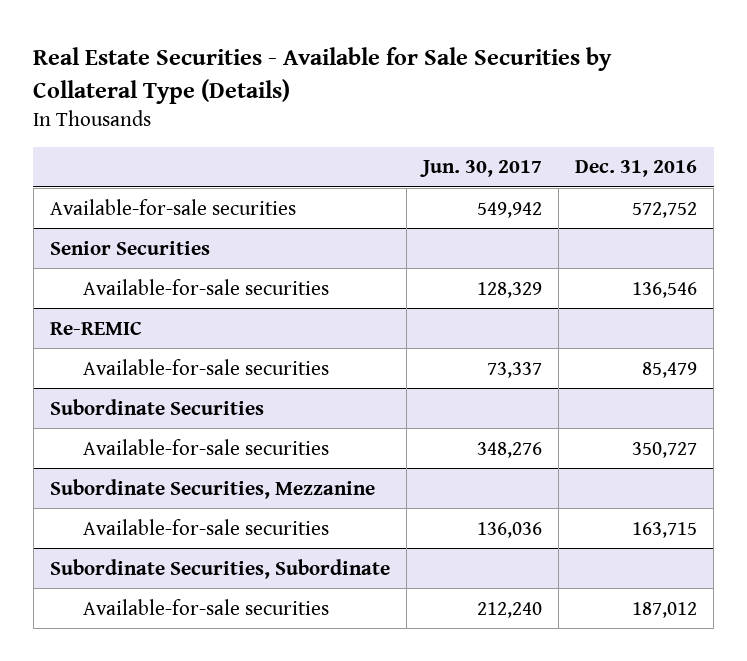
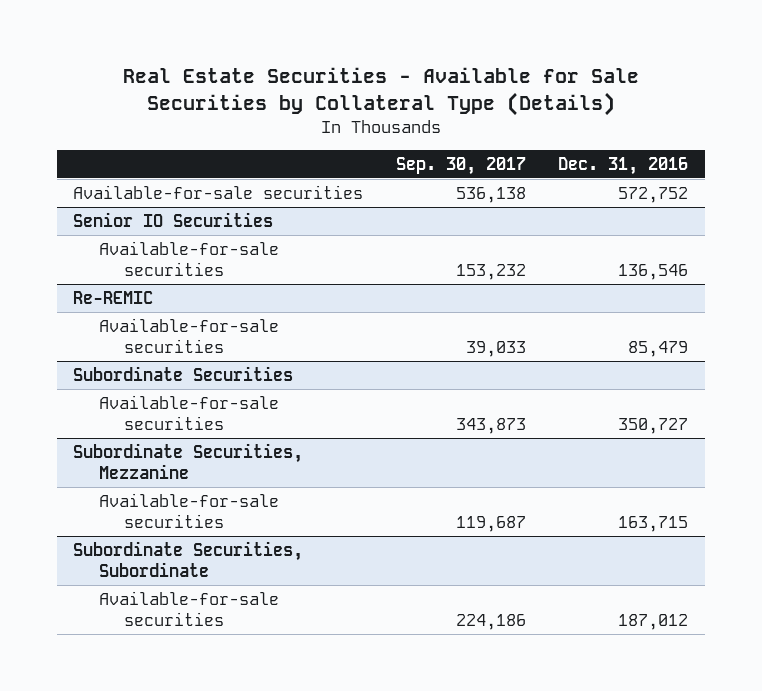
- | Jun. 30, 2017 | Dec. 31, 2016
+ | Sep. 30, 2017 | Dec. 31, 2016
- Senior Securities
+ Senior IO Securities

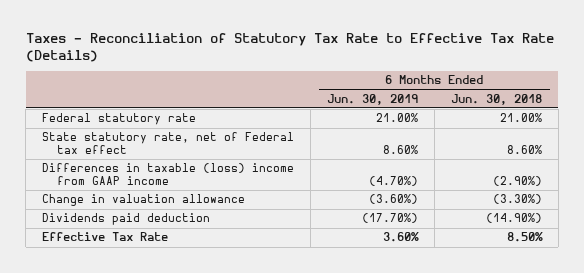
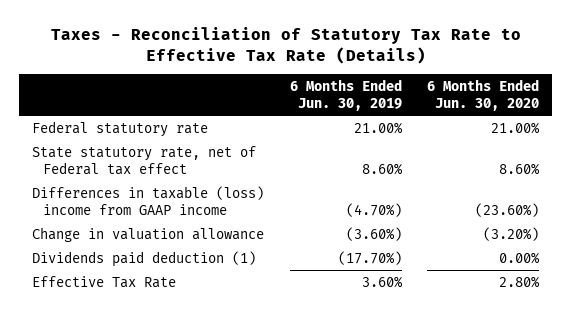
- | 6 Months Ended Jun. 30, 2019 | 6 Months Ended Jun. 30, 2018
+ | 6 Months Ended Jun. 30, 2019 | 6 Months Ended Jun. 30, 2020
- Dividends paid deduction | (17.70%) | (14.90%)
+ Dividends paid deduction (1) | (17.70%) | 0.00%

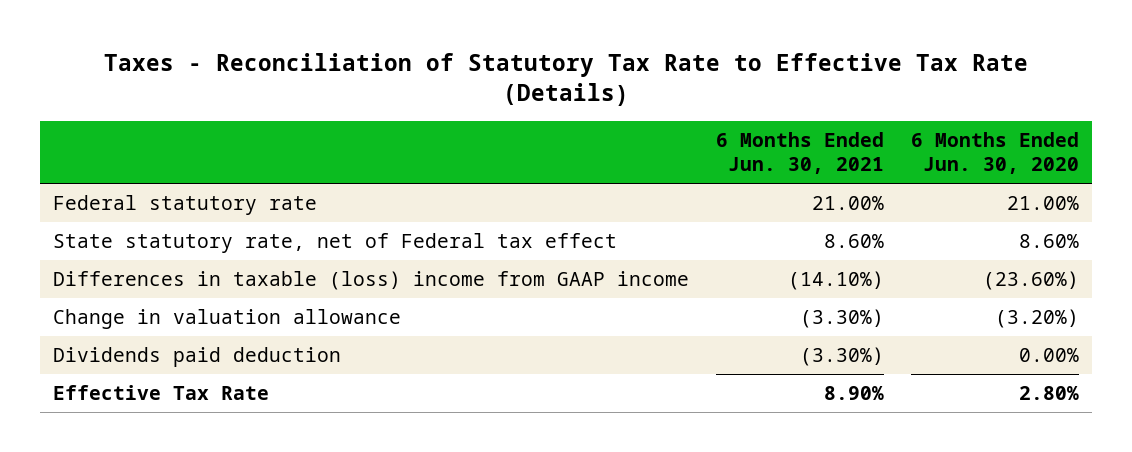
- | 6 Months Ended Jun. 30, 2019 | 6 Months Ended Jun. 30, 2020
+ | 6 Months Ended Jun. 30, 2021 | 6 Months Ended Jun. 30, 2020
- Dividends paid deduction (1) | (17.70%) | 0.00%
+ Dividends paid deduction | (3.30%) | 0.00%

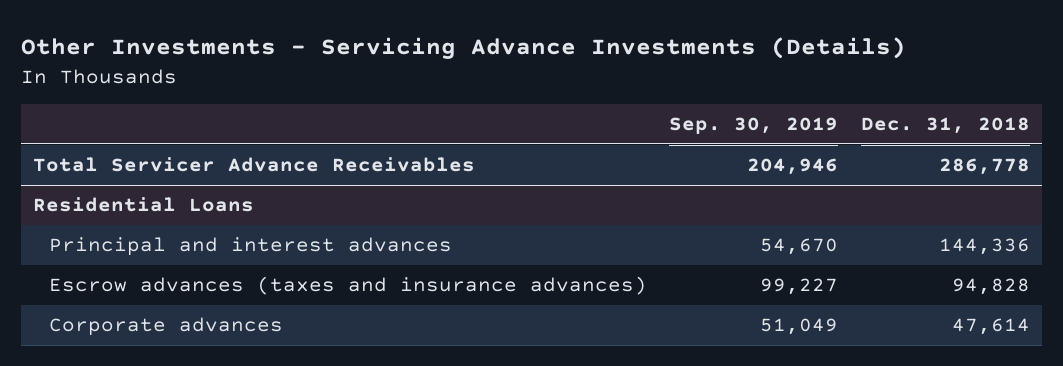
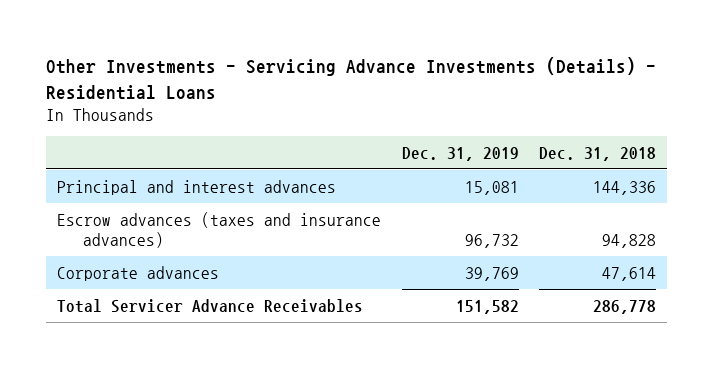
- Other Investments - Servicing Advance Investments (Details)
+ Other Investments - Servicing Advance Investments (Details) - Residential Loans
- | Sep. 30, 2019 | Dec. 31, 2018
+ | Dec. 31, 2019 | Dec. 31, 2018
- Residential Loans
moved down: Total Servicer Advance Receivables | 151,582 | 286,778

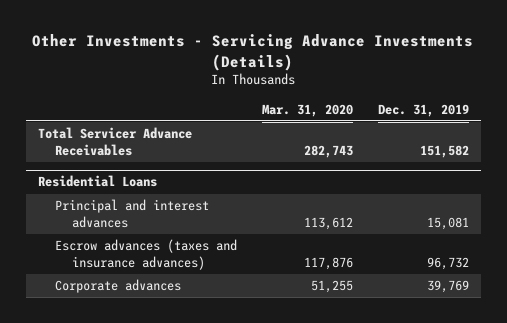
- Other Investments - Servicing Advance Investments (Details) - Residential Loans
+ Other Investments - Servicing Advance Investments (Details)
- | Dec. 31, 2019 | Dec. 31, 2018
+ | Mar. 31, 2020 | Dec. 31, 2019
moved up: Total Servicer Advance Receivables | 282,743 | 151,582
+ Residential Loans

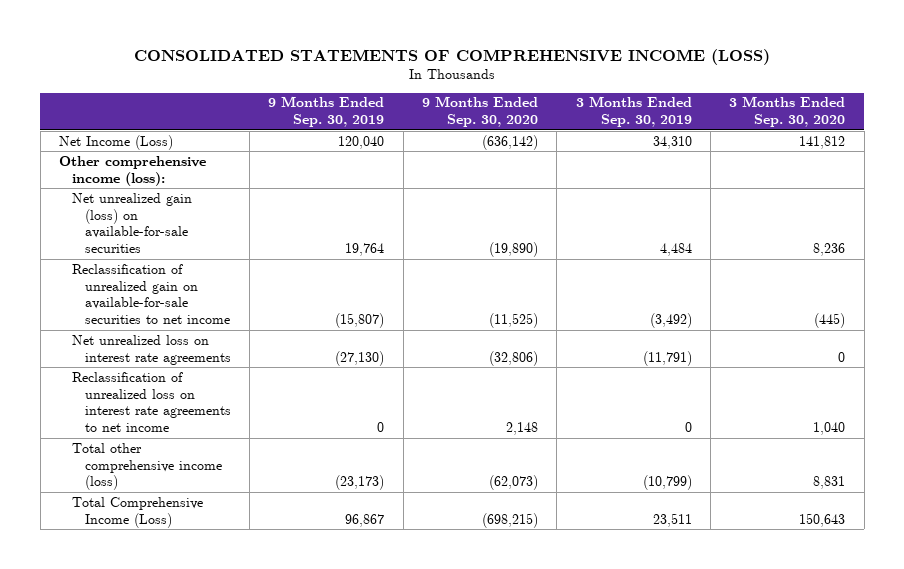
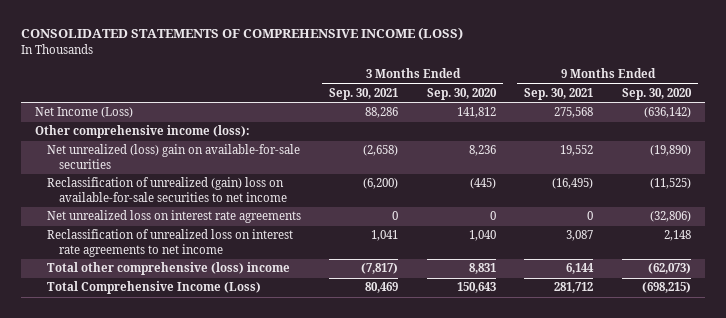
- | 9 Months Ended Sep. 30, 2019 | 9 Months Ended Sep. 30, 2020 | 3 Months Ended Sep. 30, 2019 | 3 Months Ended Sep. 30, 2020
+ | 3 Months Ended Sep. 30, 2021 | 3 Months Ended Sep. 30, 2020 | 9 Months Ended Sep. 30, 2021 | 9 Months Ended Sep. 30, 2020
- Net unrealized gain (loss) on available-for-sale securities | 19,764 | (19,890) | 4,484 | 8,236
- Reclassification of unrealized gain on available-for-sale securities to net income | (15,807) | (11,525) | (3,492) | (445)
+ Net unrealized (loss) gain on available-for-sale securities | (2,658) | 8,236 | 19,552 | (19,890)
+ Reclassification of unrealized (gain) loss on available-for-sale securities to net income | (6,200) | (445) | (16,495) | (11,525)
- Total other comprehensive income (loss) | (23,173) | (62,073) | (10,799) | 8,831
+ Total other comprehensive (loss) income | (7,817) | 8,831 | 6,144 | (62,073)

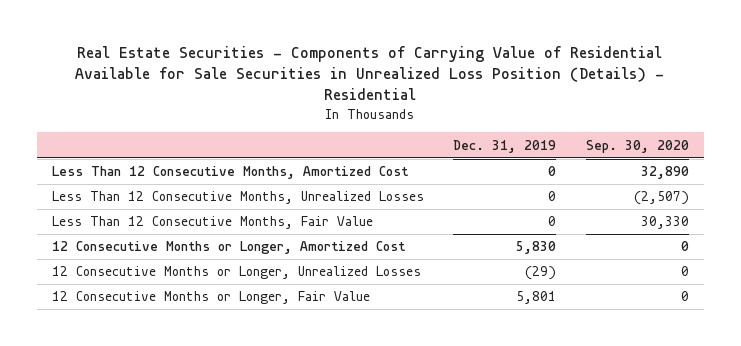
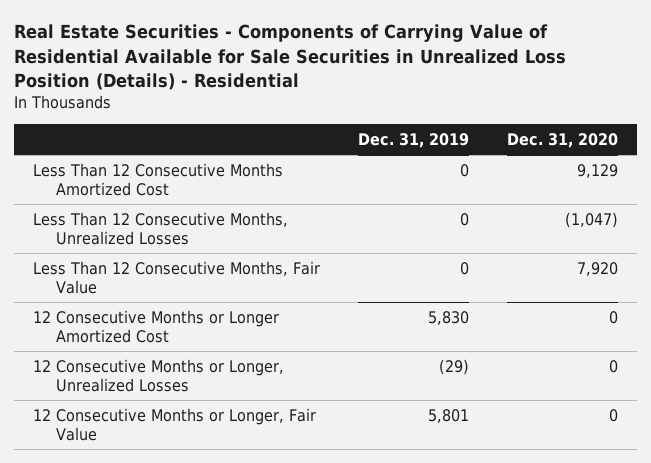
- | Dec. 31, 2019 | Sep. 30, 2020
+ | Dec. 31, 2019 | Dec. 31, 2020
- Less Than 12 Consecutive Months, Amortized Cost | 0 | 32,890
+ Less Than 12 Consecutive Months Amortized Cost | 0 | 9,129
- 12 Consecutive Months or Longer, Amortized Cost | 5,830 | 0
+ 12 Consecutive Months or Longer Amortized Cost | 5,830 | 0

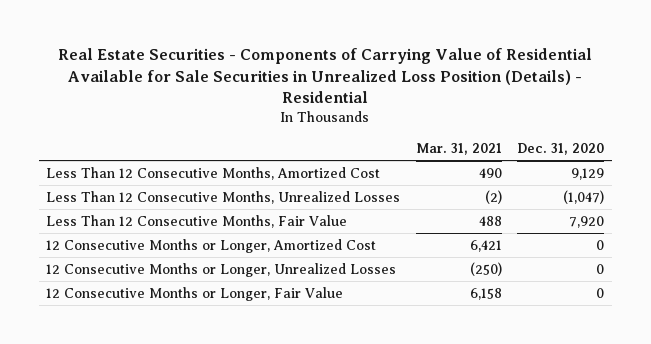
- | Dec. 31, 2019 | Dec. 31, 2020
+ | Mar. 31, 2021 | Dec. 31, 2020
- Less Than 12 Consecutive Months Amortized Cost | 0 | 9,129
+ Less Than 12 Consecutive Months, Amortized Cost | 490 | 9,129
- 12 Consecutive Months or Longer Amortized Cost | 5,830 | 0
+ 12 Consecutive Months or Longer, Amortized Cost | 6,421 | 0

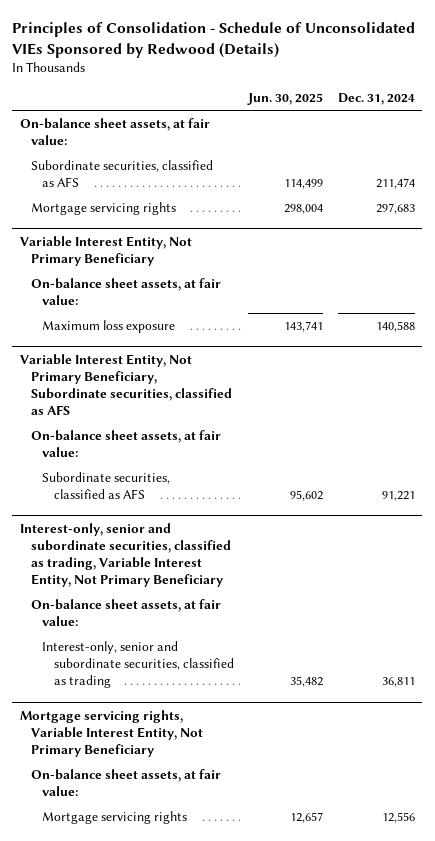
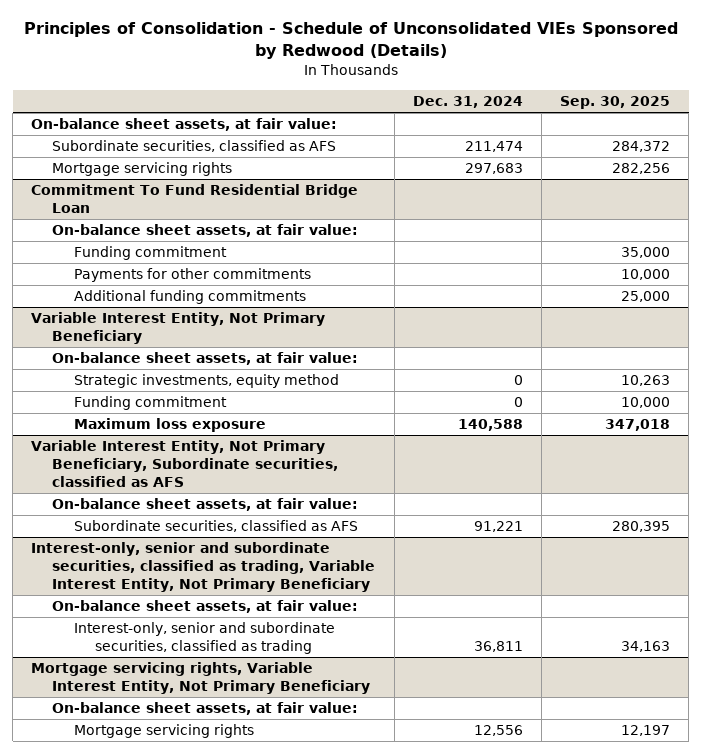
- | Jun. 30, 2025 | Dec. 31, 2024
+ | Dec. 31, 2024 | Sep. 30, 2025
+ Commitment To Fund Residential Bridge Loan
+ On-balance sheet assets, at fair value:
+ Funding commitment | | 35,000
+ Payments for other commitments | | 10,000
+ Additional funding commitments | | 25,000
@ Variable Interest Entity, Not Primary Beneficiary
+ Strategic investments, equity method | 0 | 10,263
+ Funding commitment | 0 | 10,000

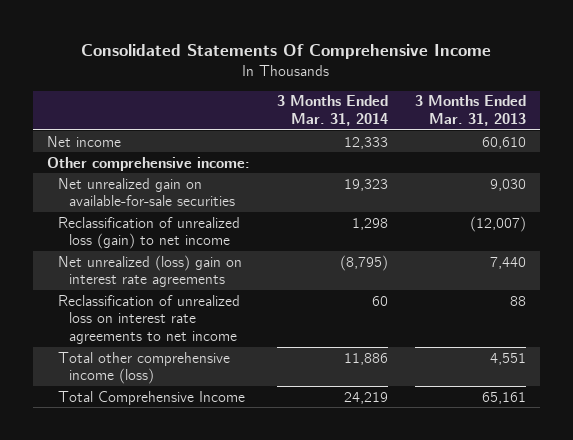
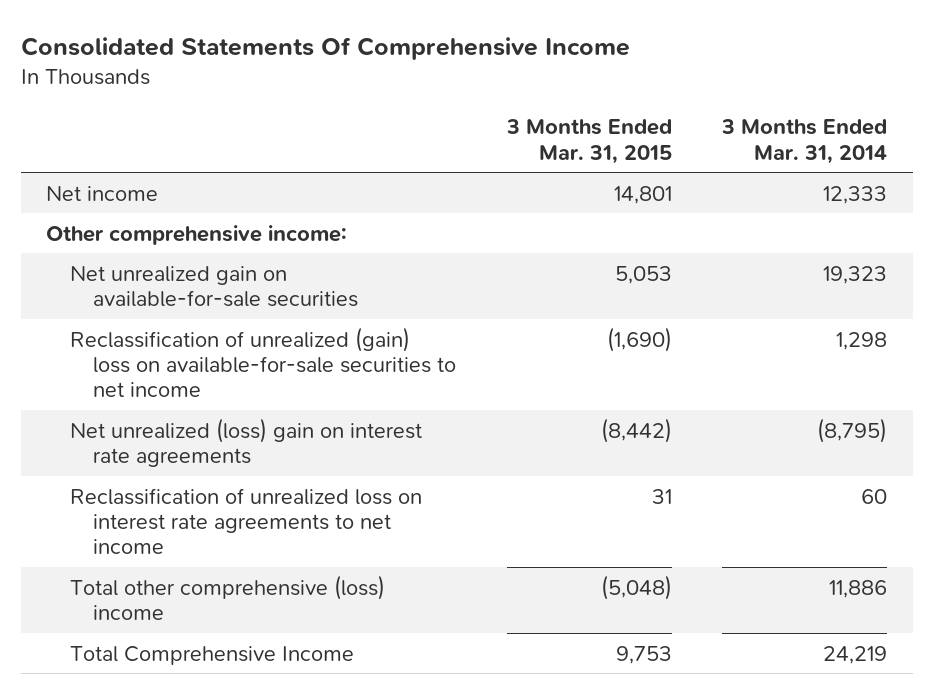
- | 3 Months Ended Mar. 31, 2014 | 3 Months Ended Mar. 31, 2013
+ | 3 Months Ended Mar. 31, 2015 | 3 Months Ended Mar. 31, 2014
- Reclassification of unrealized loss (gain) to net income | 1,298 | (12,007)
+ Reclassification of unrealized (gain) loss on available-for-sale securities to net income | (1,690) | 1,298
- Total other comprehensive income (loss) | 11,886 | 4,551
+ Total other comprehensive (loss) income | (5,048) | 11,886

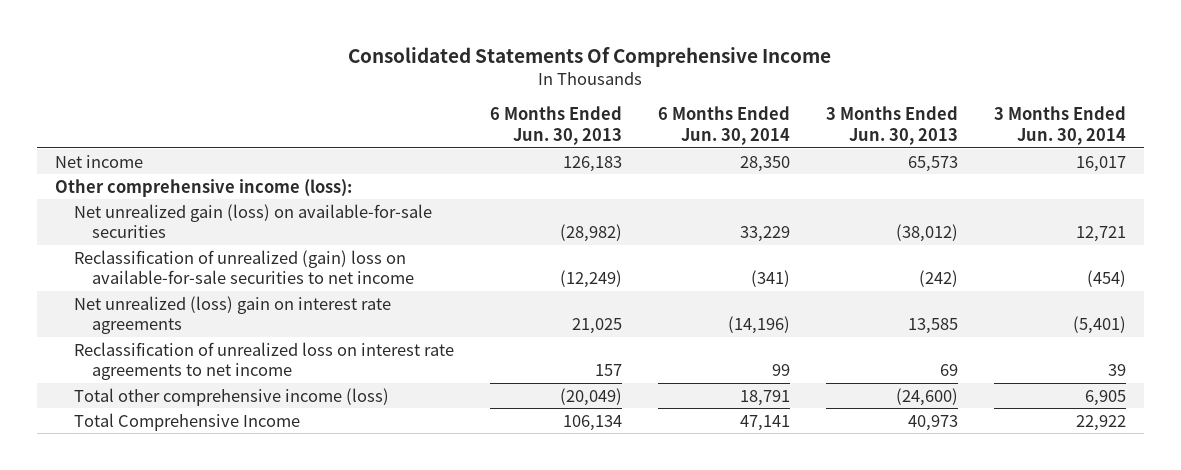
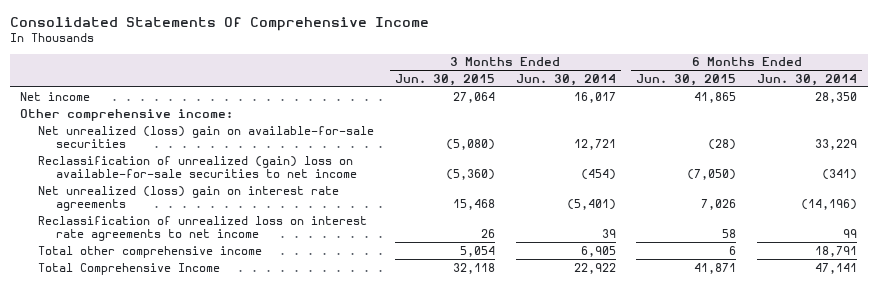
- | 6 Months Ended Jun. 30, 2013 | 6 Months Ended Jun. 30, 2014 | 3 Months Ended Jun. 30, 2013 | 3 Months Ended Jun. 30, 2014
+ | 3 Months Ended Jun. 30, 2015 | 3 Months Ended Jun. 30, 2014 | 6 Months Ended Jun. 30, 2015 | 6 Months Ended Jun. 30, 2014
- Other comprehensive income (loss):
- Net unrealized gain (loss) on available-for-sale securities | (28,982) | 33,229 | (38,012) | 12,721
+ Other comprehensive income:
+ Net unrealized (loss) gain on available-for-sale securities | (5,080) | 12,721 | (28) | 33,229
- Total other comprehensive income (loss) | (20,049) | 18,791 | (24,600) | 6,905
+ Total other comprehensive income | 5,054 | 6,905 | 6 | 18,791

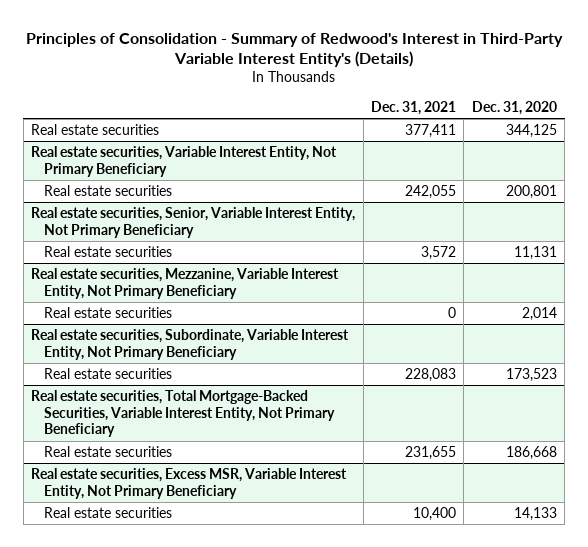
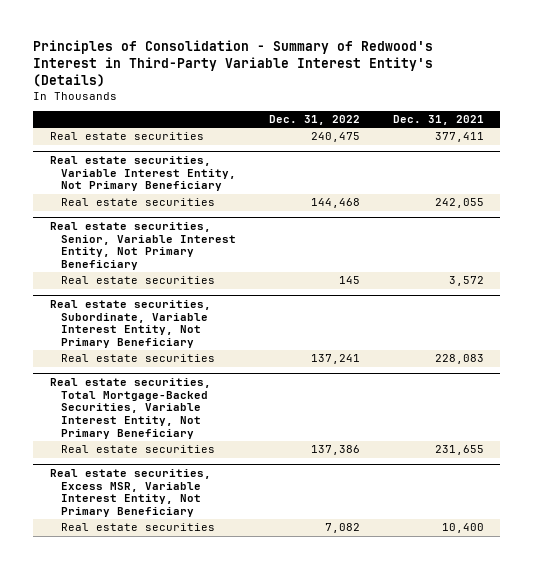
- | Dec. 31, 2021 | Dec. 31, 2020
+ | Dec. 31, 2022 | Dec. 31, 2021
- Real estate securities, Mezzanine, Variable Interest Entity, Not Primary Beneficiary
- Real estate securities | 0 | 2,014

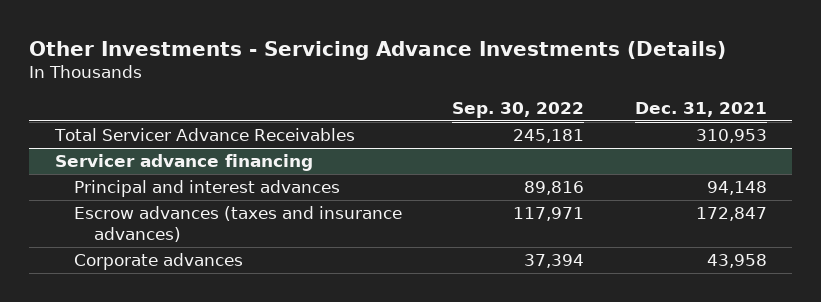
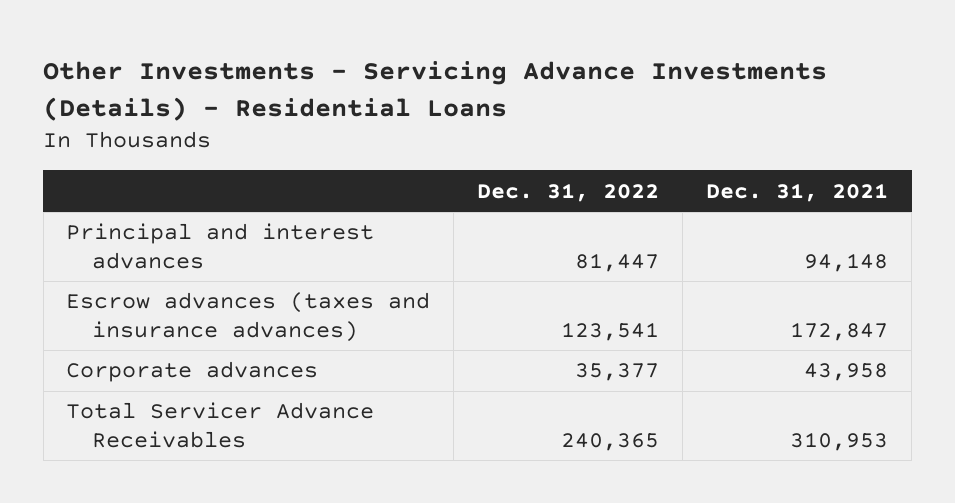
- Other Investments - Servicing Advance Investments (Details)
+ Other Investments - Servicing Advance Investments (Details) - Residential Loans
- | Sep. 30, 2022 | Dec. 31, 2021
+ | Dec. 31, 2022 | Dec. 31, 2021
- Servicer advance financing
moved down: Total Servicer Advance Receivables | 240,365 | 310,953

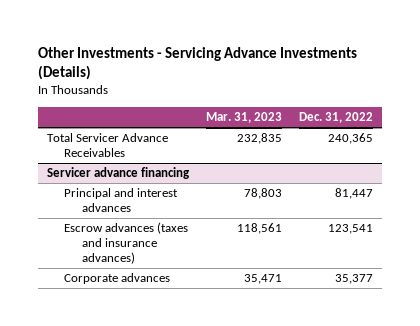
- Other Investments - Servicing Advance Investments (Details) - Residential Loans
+ Other Investments - Servicing Advance Investments (Details)
- | Dec. 31, 2022 | Dec. 31, 2021
+ | Mar. 31, 2023 | Dec. 31, 2022
moved up: Total Servicer Advance Receivables | 232,835 | 240,365
+ Servicer advance financing

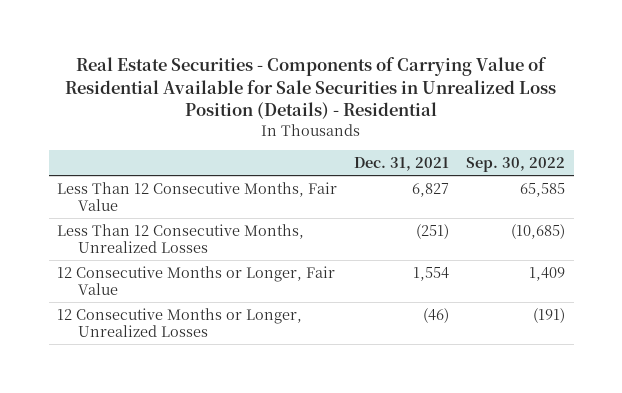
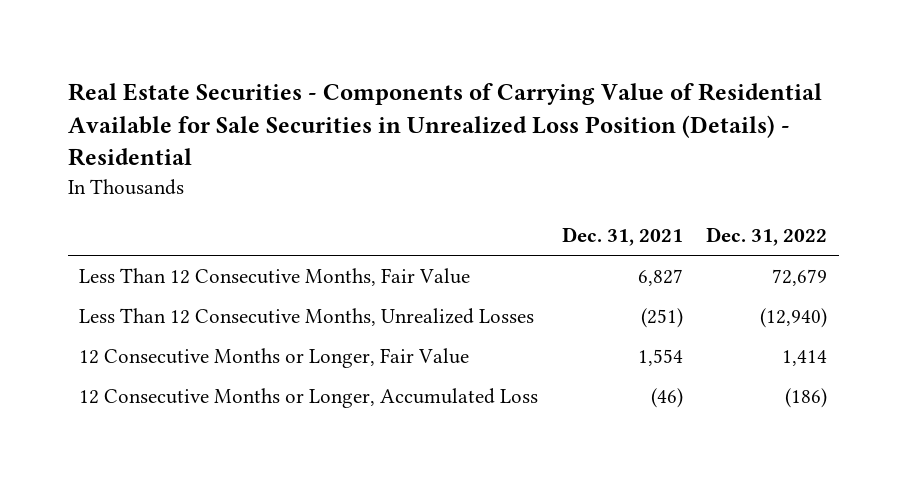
- | Dec. 31, 2021 | Sep. 30, 2022
+ | Dec. 31, 2021 | Dec. 31, 2022
- 12 Consecutive Months or Longer, Unrealized Losses | (46) | (191)
+ 12 Consecutive Months or Longer, Accumulated Loss | (46) | (186)

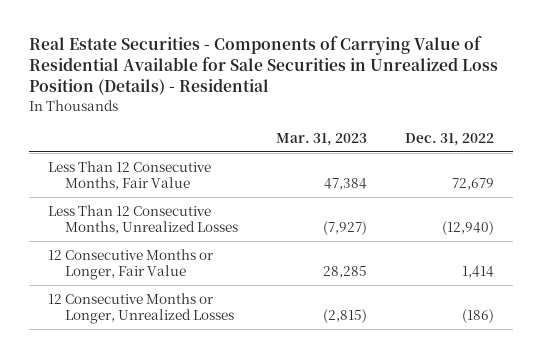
- | Dec. 31, 2021 | Dec. 31, 2022
+ | Mar. 31, 2023 | Dec. 31, 2022
- 12 Consecutive Months or Longer, Accumulated Loss | (46) | (186)
+ 12 Consecutive Months or Longer, Unrealized Losses | (2,815) | (186)

